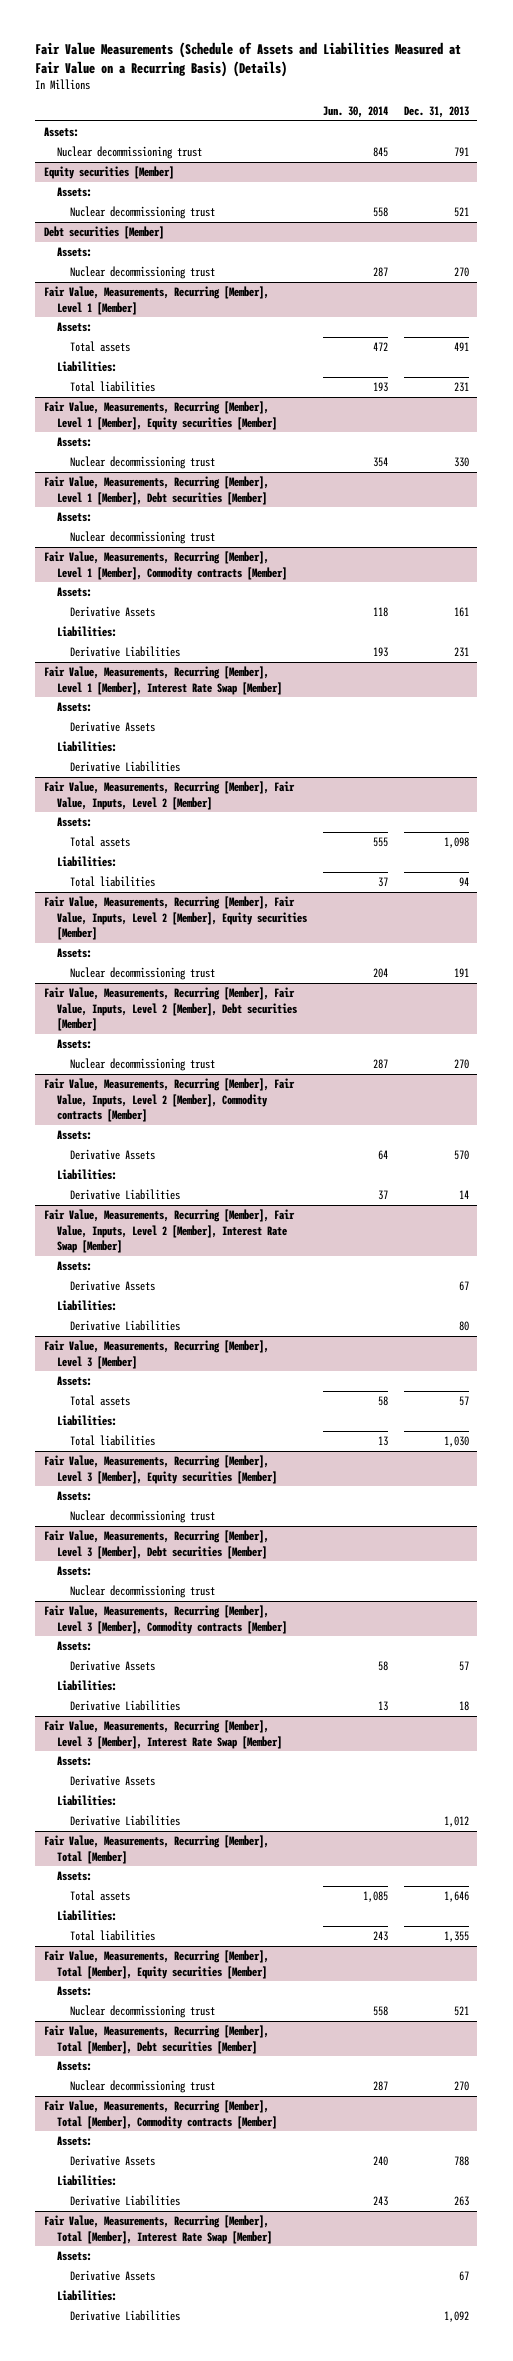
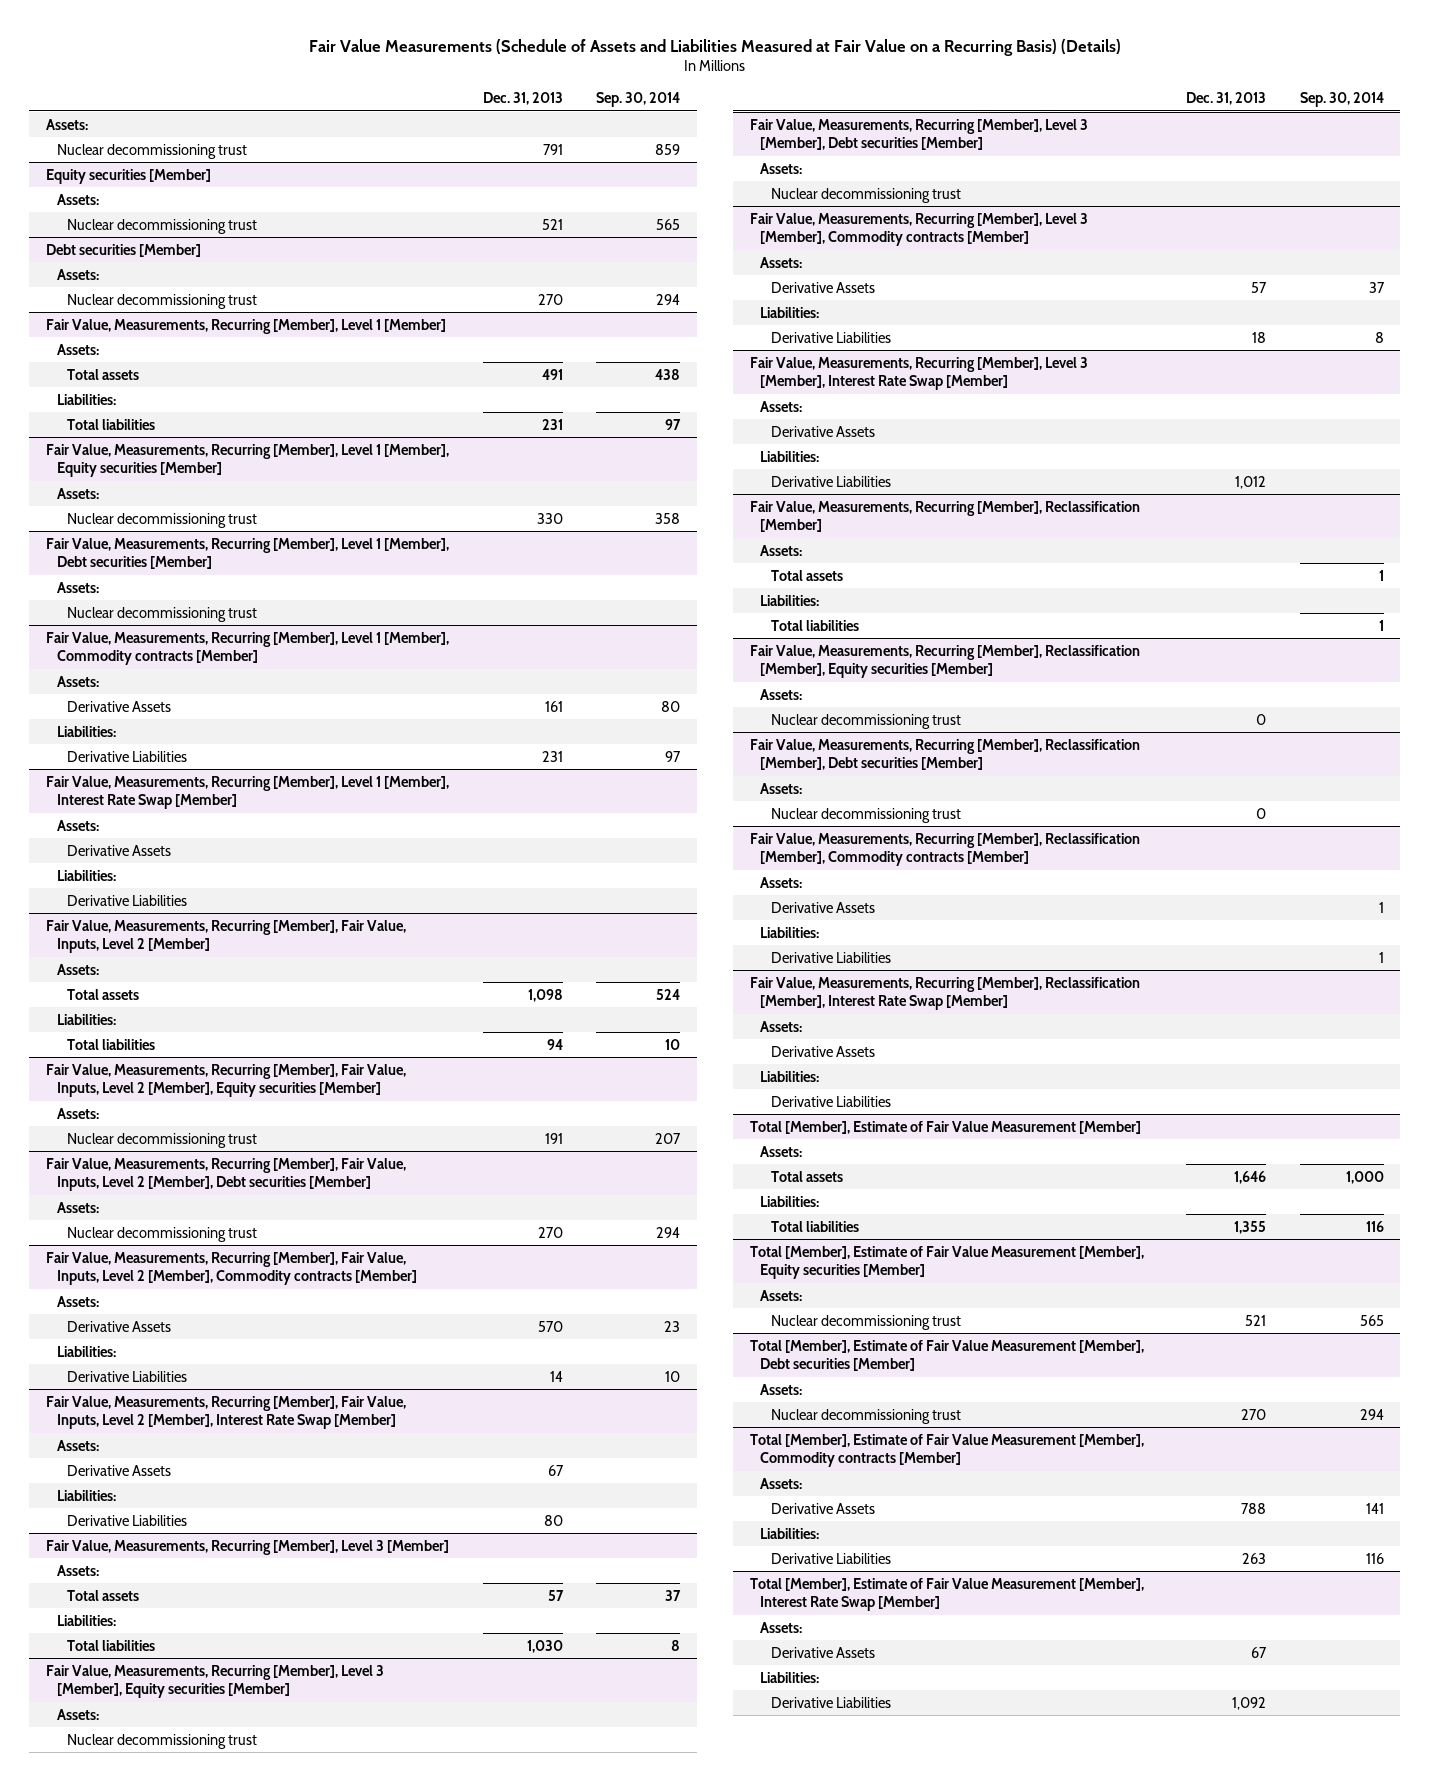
- | Jun. 30, 2014 | Dec. 31, 2013
+ | Dec. 31, 2013 | Sep. 30, 2014
- Fair Value, Measurements, Recurring [Member], Total [Member]
+ Fair Value, Measurements, Recurring [Member], Reclassification [Member]
+ Total assets | | 1
+ Liabilities:
+ Total liabilities | | 1
+ Fair Value, Measurements, Recurring [Member], Reclassification [Member], Equity securities [Member]
+ Assets:
+ Nuclear decommissioning trust | 0 |
+ Fair Value, Measurements, Recurring [Member], Reclassification [Member], Debt securities [Member]
+ Assets:
+ Nuclear decommissioning trust | 0 |
+ Fair Value, Measurements, Recurring [Member], Reclassification [Member], Commodity contracts [Member]
+ Assets:
+ Derivative Assets | | 1
+ Liabilities:
+ Derivative Liabilities | | 1
+ Fair Value, Measurements, Recurring [Member], Reclassification [Member], Interest Rate Swap [Member]
+ Assets:
+ Derivative Assets
+ Liabilities:
+ Derivative Liabilities
+ Total [Member], Estimate of Fair Value Measurement [Member]
+ Assets:
- Fair Value, Measurements, Recurring [Member], Total [Member], Equity securities [Member]
+ Total [Member], Estimate of Fair Value Measurement [Member], Equity securities [Member]
- Fair Value, Measurements, Recurring [Member], Total [Member], Debt securities [Member]
+ Total [Member], Estimate of Fair Value Measurement [Member], Debt securities [Member]
- Fair Value, Measurements, Recurring [Member], Total [Member], Commodity contracts [Member]
+ Total [Member], Estimate of Fair Value Measurement [Member], Commodity contracts [Member]
- Fair Value, Measurements, Recurring [Member], Total [Member], Interest Rate Swap [Member]
+ Total [Member], Estimate of Fair Value Measurement [Member], Interest Rate Swap [Member]

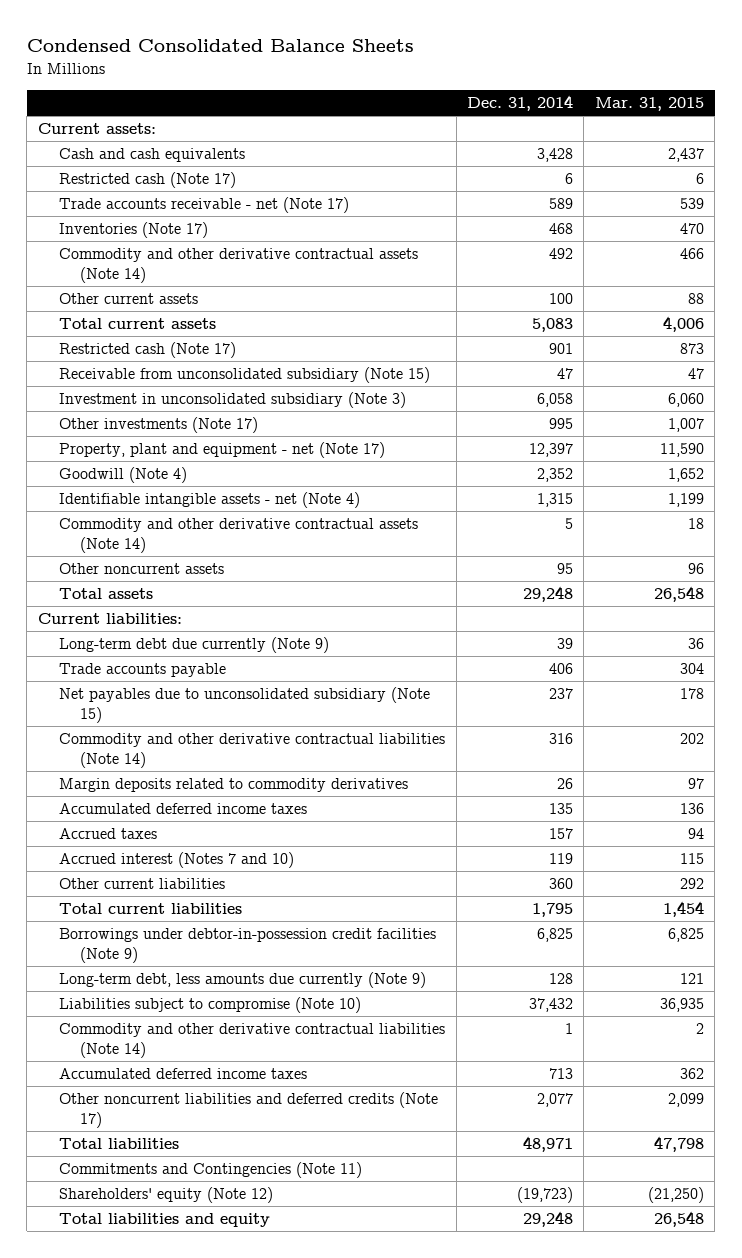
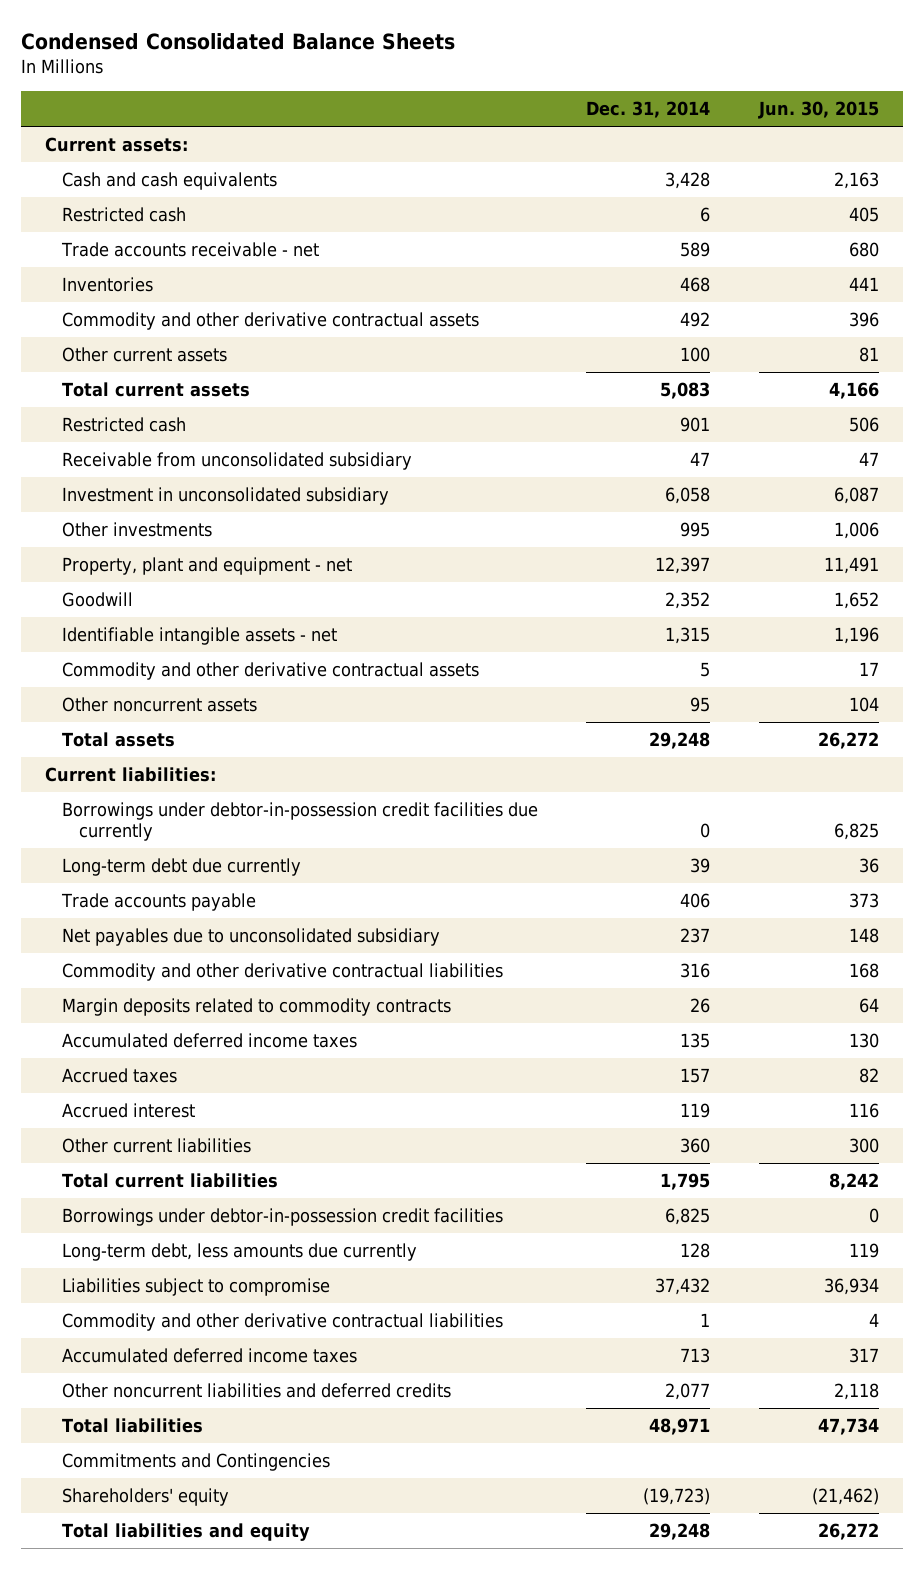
- | Dec. 31, 2014 | Mar. 31, 2015
+ | Dec. 31, 2014 | Jun. 30, 2015
- Restricted cash (Note 17) | 6 | 6
- Trade accounts receivable - net (Note 17) | 589 | 539
- Inventories (Note 17) | 468 | 470
- Commodity and other derivative contractual assets (Note 14) | 492 | 466
+ Restricted cash | 6 | 405
+ Trade accounts receivable - net | 589 | 680
+ Inventories | 468 | 441
+ Commodity and other derivative contractual assets | 492 | 396
- Restricted cash (Note 17) | 901 | 873
- Receivable from unconsolidated subsidiary (Note 15) | 47 | 47
- Investment in unconsolidated subsidiary (Note 3) | 6,058 | 6,060
- Other investments (Note 17) | 995 | 1,007
- Property, plant and equipment - net (Note 17) | 12,397 | 11,590
- Goodwill (Note 4) | 2,352 | 1,652
- Identifiable intangible assets - net (Note 4) | 1,315 | 1,199
- Commodity and other derivative contractual assets (Note 14) | 5 | 18
+ Restricted cash | 901 | 506
+ Receivable from unconsolidated subsidiary | 47 | 47
+ Investment in unconsolidated subsidiary | 6,058 | 6,087
+ Other investments | 995 | 1,006
+ Property, plant and equipment - net | 12,397 | 11,491
+ Goodwill | 2,352 | 1,652
+ Identifiable intangible assets - net | 1,315 | 1,196
+ Commodity and other derivative contractual assets | 5 | 17
- Long-term debt due currently (Note 9) | 39 | 36
+ Borrowings under debtor-in-possession credit facilities due currently | 0 | 6,825
+ Long-term debt due currently | 39 | 36
- Net payables due to unconsolidated subsidiary (Note 15) | 237 | 178
- Commodity and other derivative contractual liabilities (Note 14) | 316 | 202
- Margin deposits related to commodity derivatives | 26 | 97
+ Net payables due to unconsolidated subsidiary | 237 | 148
+ Commodity and other derivative contractual liabilities | 316 | 168
+ Margin deposits related to commodity contracts | 26 | 64
- Accrued interest (Notes 7 and 10) | 119 | 115
+ Accrued interest | 119 | 116
- Borrowings under debtor-in-possession credit facilities (Note 9) | 6,825 | 6,825
- Long-term debt, less amounts due currently (Note 9) | 128 | 121
- Liabilities subject to compromise (Note 10) | 37,432 | 36,935
- Commodity and other derivative contractual liabilities (Note 14) | 1 | 2
+ Borrowings under debtor-in-possession credit facilities | 6,825 | 0
+ Long-term debt, less amounts due currently | 128 | 119
+ Liabilities subject to compromise | 37,432 | 36,934
+ Commodity and other derivative contractual liabilities | 1 | 4
- Other noncurrent liabilities and deferred credits (Note 17) | 2,077 | 2,099
+ Other noncurrent liabilities and deferred credits | 2,077 | 2,118
- Commitments and Contingencies (Note 11)
- Shareholders' equity (Note 12) | (19,723) | (21,250)
+ Commitments and Contingencies
+ Shareholders' equity | (19,723) | (21,462)

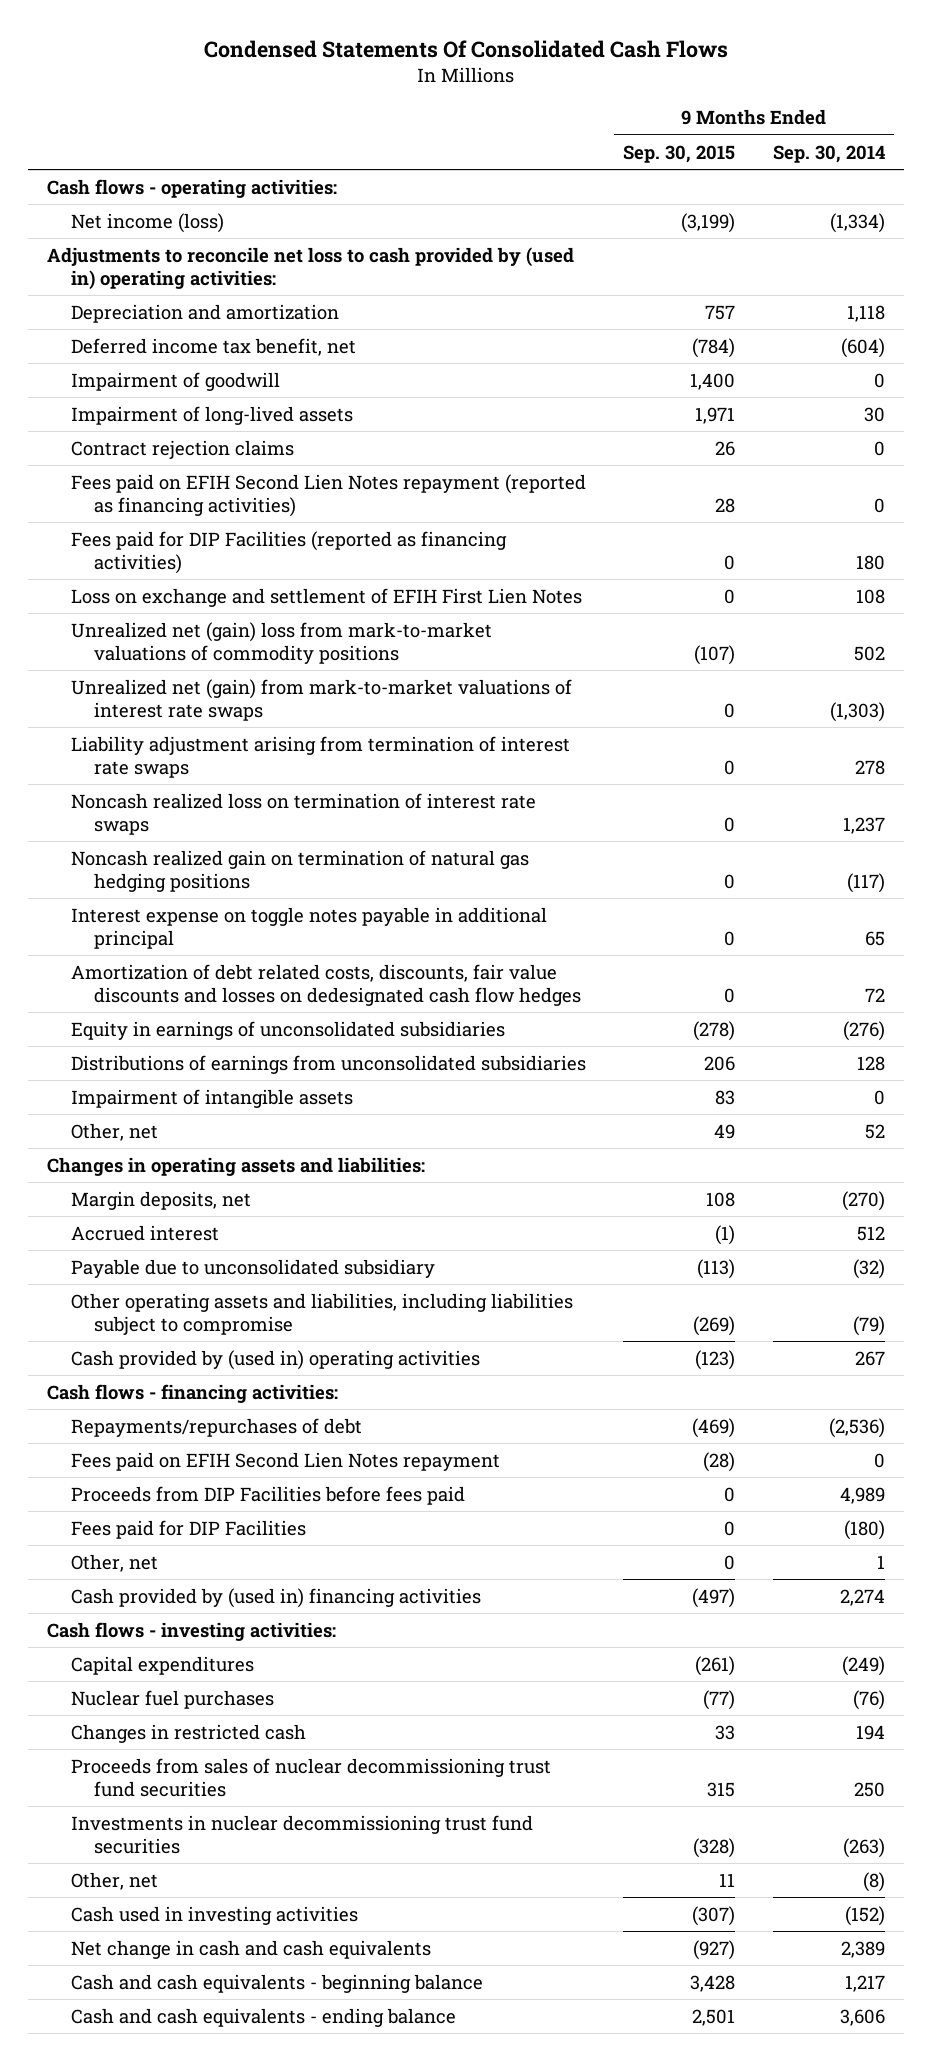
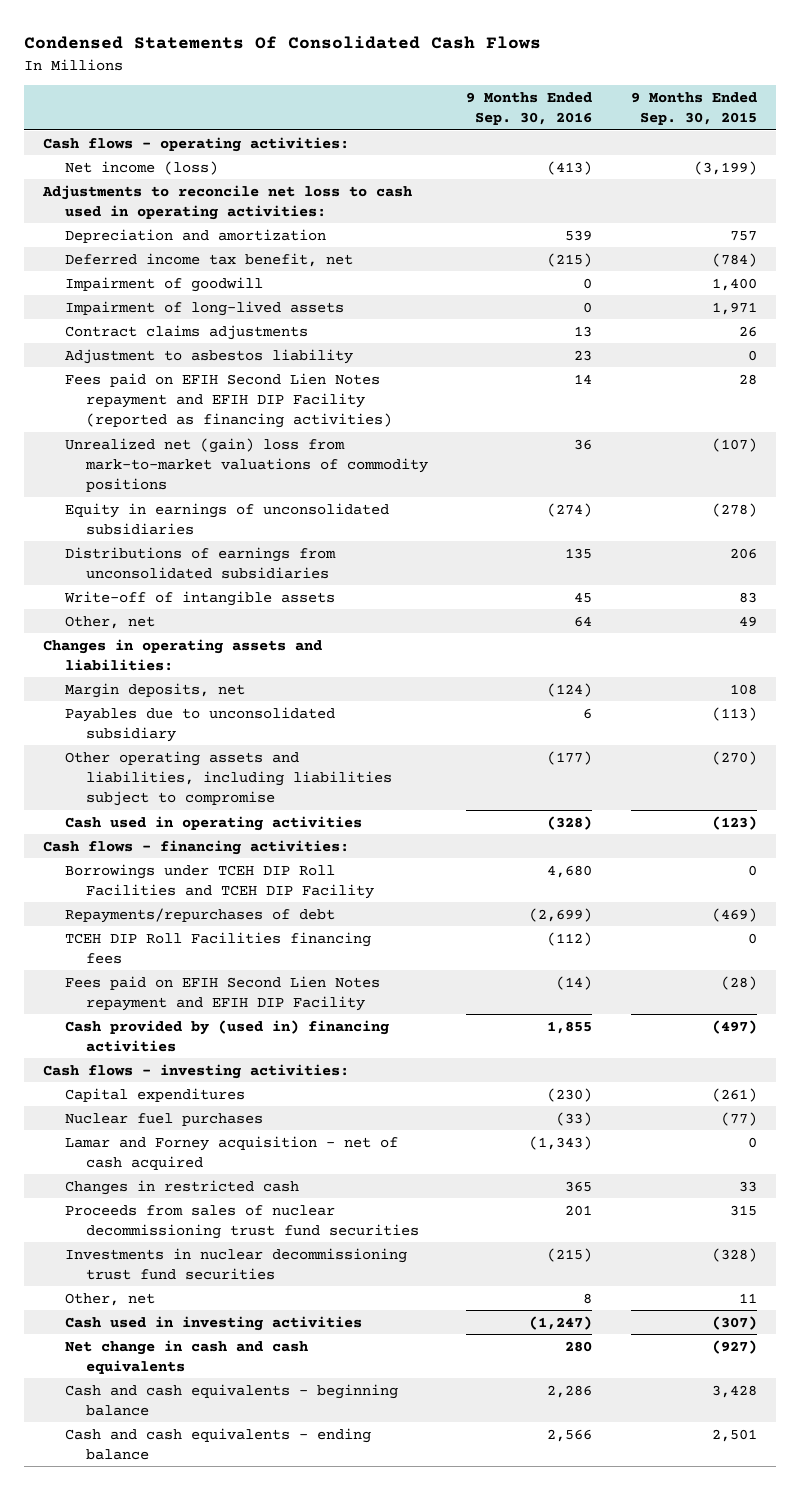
- | 9 Months Ended Sep. 30, 2015 | 9 Months Ended Sep. 30, 2014
+ | 9 Months Ended Sep. 30, 2016 | 9 Months Ended Sep. 30, 2015
- Adjustments to reconcile net loss to cash provided by (used in) operating activities:
+ Adjustments to reconcile net loss to cash used in operating activities:
- Contract rejection claims | 26 | 0
- Fees paid on EFIH Second Lien Notes repayment (reported as financing activities) | 28 | 0
- Fees paid for DIP Facilities (reported as financing activities) | 0 | 180
- Loss on exchange and settlement of EFIH First Lien Notes | 0 | 108
+ Contract claims adjustments | 13 | 26
+ Adjustment to asbestos liability | 23 | 0
+ Fees paid on EFIH Second Lien Notes repayment and EFIH DIP Facility (reported as financing activities) | 14 | 28
- Unrealized net (gain) from mark-to-market valuations of interest rate swaps | 0 | (1,303)
- Liability adjustment arising from termination of interest rate swaps | 0 | 278
- Noncash realized loss on termination of interest rate swaps | 0 | 1,237
- Noncash realized gain on termination of natural gas hedging positions | 0 | (117)
- Interest expense on toggle notes payable in additional principal | 0 | 65
- Amortization of debt related costs, discounts, fair value discounts and losses on dedesignated cash flow hedges | 0 | 72
- Impairment of intangible assets | 83 | 0
+ Write-off of intangible assets | 45 | 83
- Accrued interest | (1) | 512
- Payable due to unconsolidated subsidiary | (113) | (32)
- Other operating assets and liabilities, including liabilities subject to compromise | (269) | (79)
- Cash provided by (used in) operating activities | (123) | 267
+ Payables due to unconsolidated subsidiary | 6 | (113)
+ Other operating assets and liabilities, including liabilities subject to compromise | (177) | (270)
+ Cash used in operating activities | (328) | (123)
+ Borrowings under TCEH DIP Roll Facilities and TCEH DIP Facility | 4,680 | 0
- Fees paid on EFIH Second Lien Notes repayment | (28) | 0
- Proceeds from DIP Facilities before fees paid | 0 | 4,989
- Fees paid for DIP Facilities | 0 | (180)
- Other, net | 0 | 1
+ TCEH DIP Roll Facilities financing fees | (112) | 0
+ Fees paid on EFIH Second Lien Notes repayment and EFIH DIP Facility | (14) | (28)
+ Lamar and Forney acquisition - net of cash acquired | (1,343) | 0

